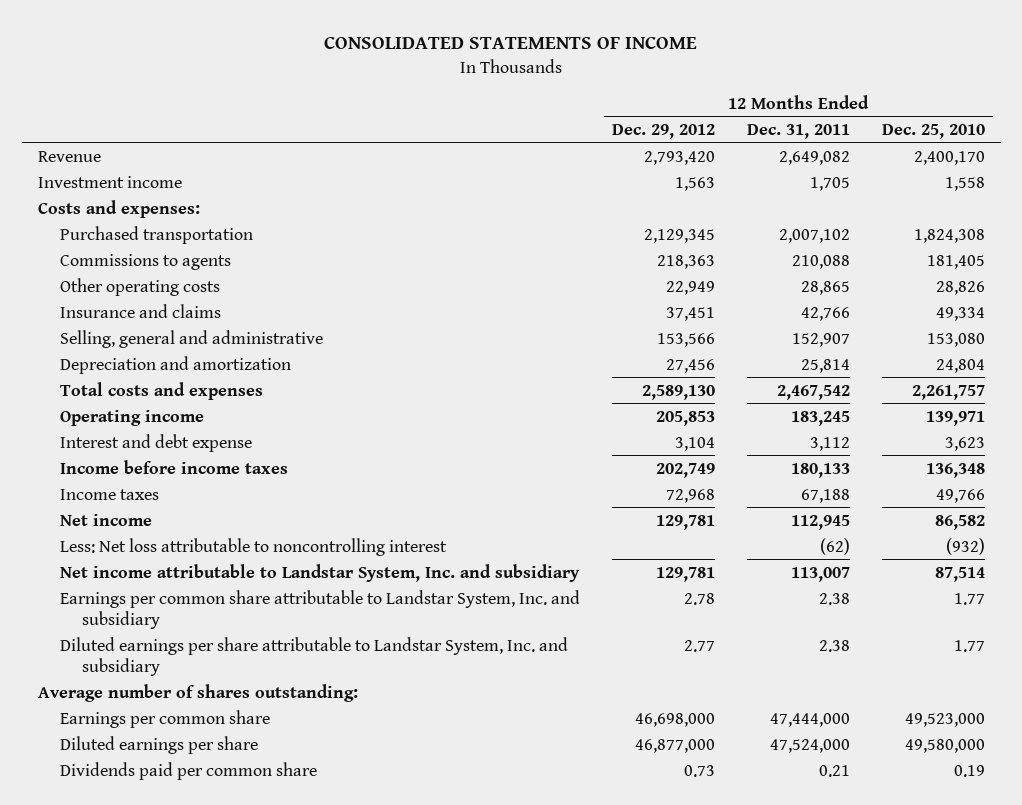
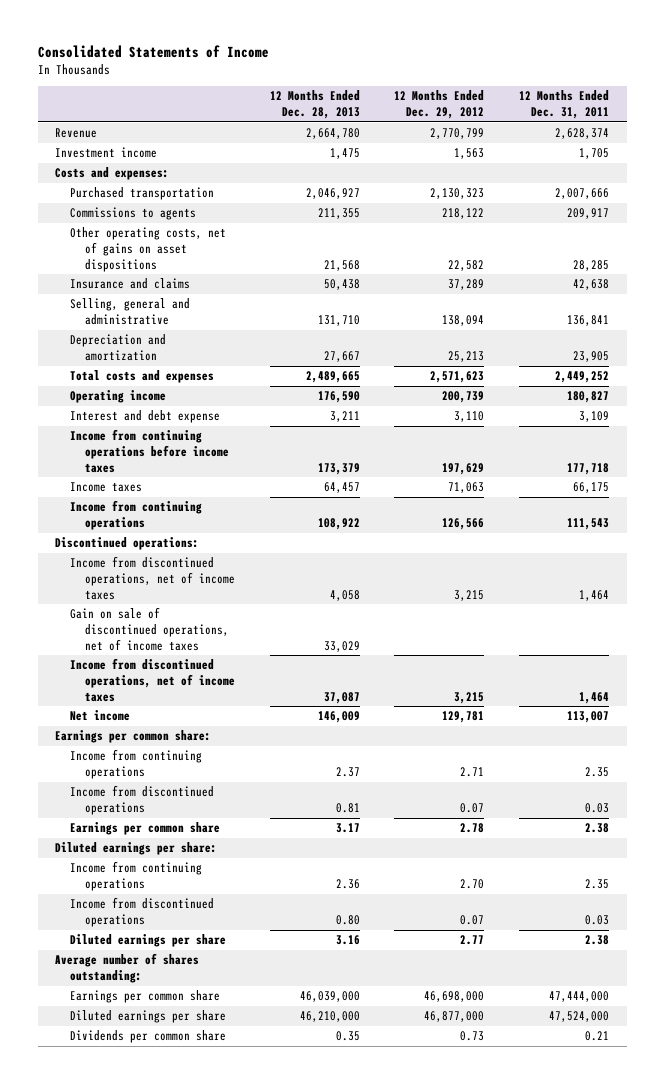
- CONSOLIDATED STATEMENTS OF INCOME
+ Consolidated Statements of Income
- | 12 Months Ended Dec. 29, 2012 | 12 Months Ended Dec. 31, 2011 | 12 Months Ended Dec. 25, 2010
+ | 12 Months Ended Dec. 28, 2013 | 12 Months Ended Dec. 29, 2012 | 12 Months Ended Dec. 31, 2011
- Revenue | 2,793,420 | 2,649,082 | 2,400,170
+ Revenue | 2,664,780 | 2,770,799 | 2,628,374
- Purchased transportation | 2,129,345 | 2,007,102 | 1,824,308
- Commissions to agents | 218,363 | 210,088 | 181,405
- Other operating costs | 22,949 | 28,865 | 28,826
- Insurance and claims | 37,451 | 42,766 | 49,334
- Selling, general and administrative | 153,566 | 152,907 | 153,080
- Depreciation and amortization | 27,456 | 25,814 | 24,804
- Total costs and expenses | 2,589,130 | 2,467,542 | 2,261,757
- Operating income | 205,853 | 183,245 | 139,971
- Interest and debt expense | 3,104 | 3,112 | 3,623
- Income before income taxes | 202,749 | 180,133 | 136,348
- Income taxes | 72,968 | 67,188 | 49,766
- Net income | 129,781 | 112,945 | 86,582
- Less: Net loss attributable to noncontrolling interest | | (62) | (932)
- Net income attributable to Landstar System, Inc. and subsidiary | 129,781 | 113,007 | 87,514
- Earnings per common share attributable to Landstar System, Inc. and subsidiary | 2.78 | 2.38 | 1.77
- Diluted earnings per share attributable to Landstar System, Inc. and subsidiary | 2.77 | 2.38 | 1.77
+ Purchased transportation | 2,046,927 | 2,130,323 | 2,007,666
+ Commissions to agents | 211,355 | 218,122 | 209,917
+ Other operating costs, net of gains on asset dispositions | 21,568 | 22,582 | 28,285
+ Insurance and claims | 50,438 | 37,289 | 42,638
+ Selling, general and administrative | 131,710 | 138,094 | 136,841
+ Depreciation and amortization | 27,667 | 25,213 | 23,905
+ Total costs and expenses | 2,489,665 | 2,571,623 | 2,449,252
+ Operating income | 176,590 | 200,739 | 180,827
+ Interest and debt expense | 3,211 | 3,110 | 3,109
+ Income from continuing operations before income taxes | 173,379 | 197,629 | 177,718
+ Income taxes | 64,457 | 71,063 | 66,175
+ Income from continuing operations | 108,922 | 126,566 | 111,543
+ Discontinued operations:
+ Income from discontinued operations, net of income taxes | 4,058 | 3,215 | 1,464
+ Gain on sale of discontinued operations, net of income taxes | 33,029 | |
+ Income from discontinued operations, net of income taxes | 37,087 | 3,215 | 1,464
+ Net income | 146,009 | 129,781 | 113,007
+ Earnings per common share:
+ Income from continuing operations | 2.37 | 2.71 | 2.35
+ Income from discontinued operations | 0.81 | 0.07 | 0.03
+ Earnings per common share | 3.17 | 2.78 | 2.38
+ Diluted earnings per share:
+ Income from continuing operations | 2.36 | 2.70 | 2.35
+ Income from discontinued operations | 0.80 | 0.07 | 0.03
+ Diluted earnings per share | 3.16 | 2.77 | 2.38
- Dividends paid per common share | 0.73 | 0.21 | 0.19
+ Dividends per common share | 0.35 | 0.73 | 0.21

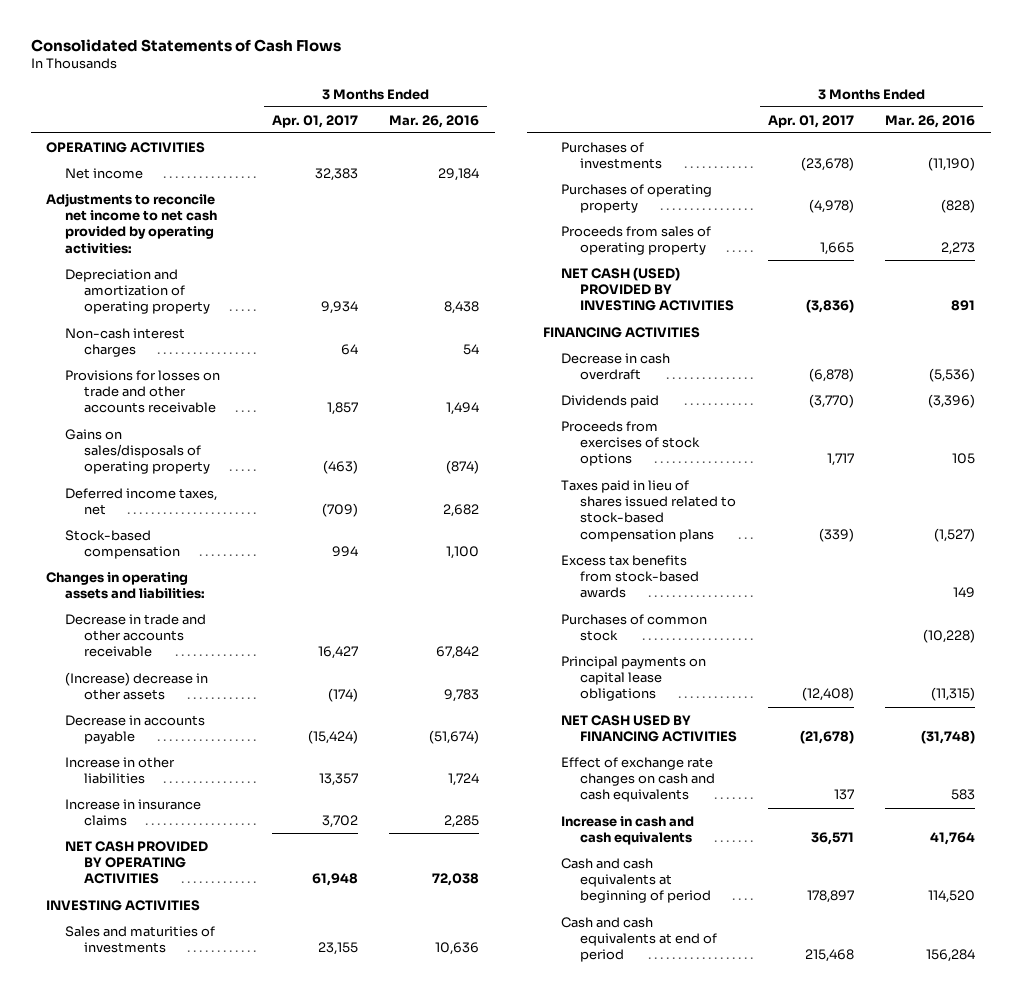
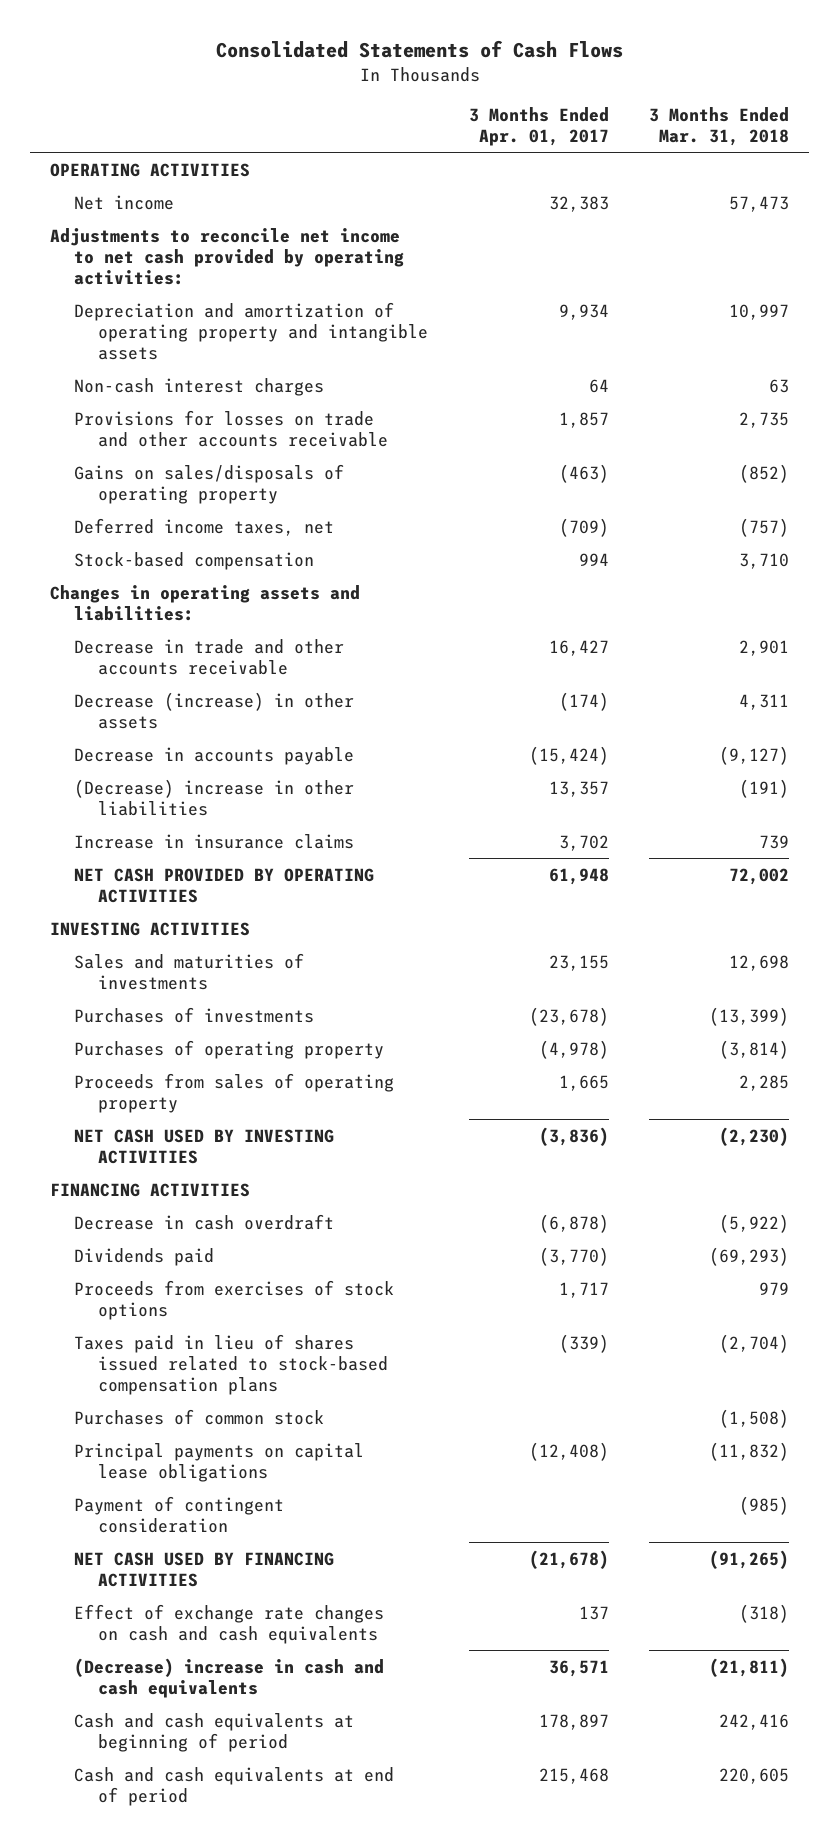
- | 3 Months Ended Apr. 01, 2017 | 3 Months Ended Mar. 26, 2016
+ | 3 Months Ended Apr. 01, 2017 | 3 Months Ended Mar. 31, 2018
- Depreciation and amortization of operating property | 9,934 | 8,438
+ Depreciation and amortization of operating property and intangible assets | 9,934 | 10,997
- (Increase) decrease in other assets | (174) | 9,783
+ Decrease (increase) in other assets | (174) | 4,311
- Increase in other liabilities | 13,357 | 1,724
+ (Decrease) increase in other liabilities | 13,357 | (191)
- NET CASH (USED) PROVIDED BY INVESTING ACTIVITIES | (3,836) | 891
+ NET CASH USED BY INVESTING ACTIVITIES | (3,836) | (2,230)
- Excess tax benefits from stock-based awards | | 149
+ Payment of contingent consideration | | (985)
- Increase in cash and cash equivalents | 36,571 | 41,764
+ (Decrease) increase in cash and cash equivalents | 36,571 | (21,811)

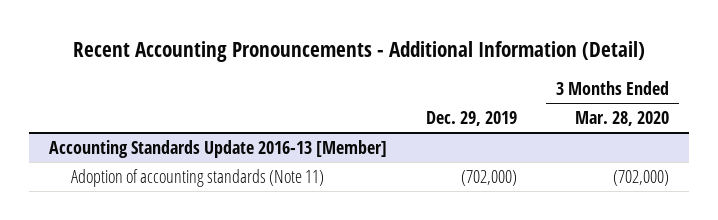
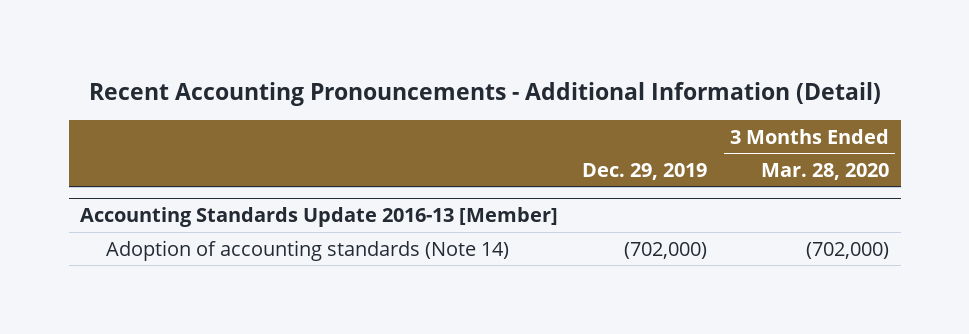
@ Accounting Standards Update 2016-13 [Member]
- Adoption of accounting standards (Note 11) | (702,000) | (702,000)
+ Adoption of accounting standards (Note 14) | (702,000) | (702,000)

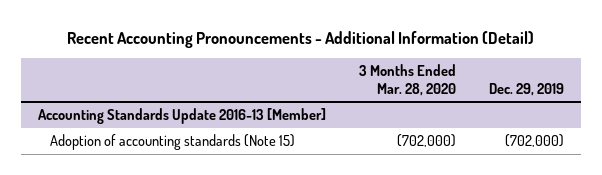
- | Dec. 29, 2019 | 3 Months Ended Mar. 28, 2020
+ | 3 Months Ended Mar. 28, 2020 | Dec. 29, 2019
@ Accounting Standards Update 2016-13 [Member]
- Adoption of accounting standards (Note 14) | (702,000) | (702,000)
+ Adoption of accounting standards (Note 15) | (702,000) | (702,000)

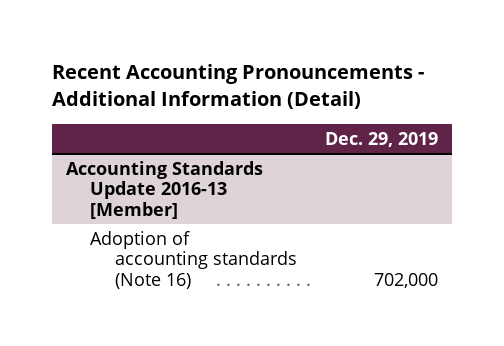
- | 3 Months Ended Mar. 28, 2020 | Dec. 29, 2019
+ | Dec. 29, 2019
@ Accounting Standards Update 2016-13 [Member]
- Adoption of accounting standards (Note 15) | (702,000) | (702,000)
+ Adoption of accounting standards (Note 16) | 702,000

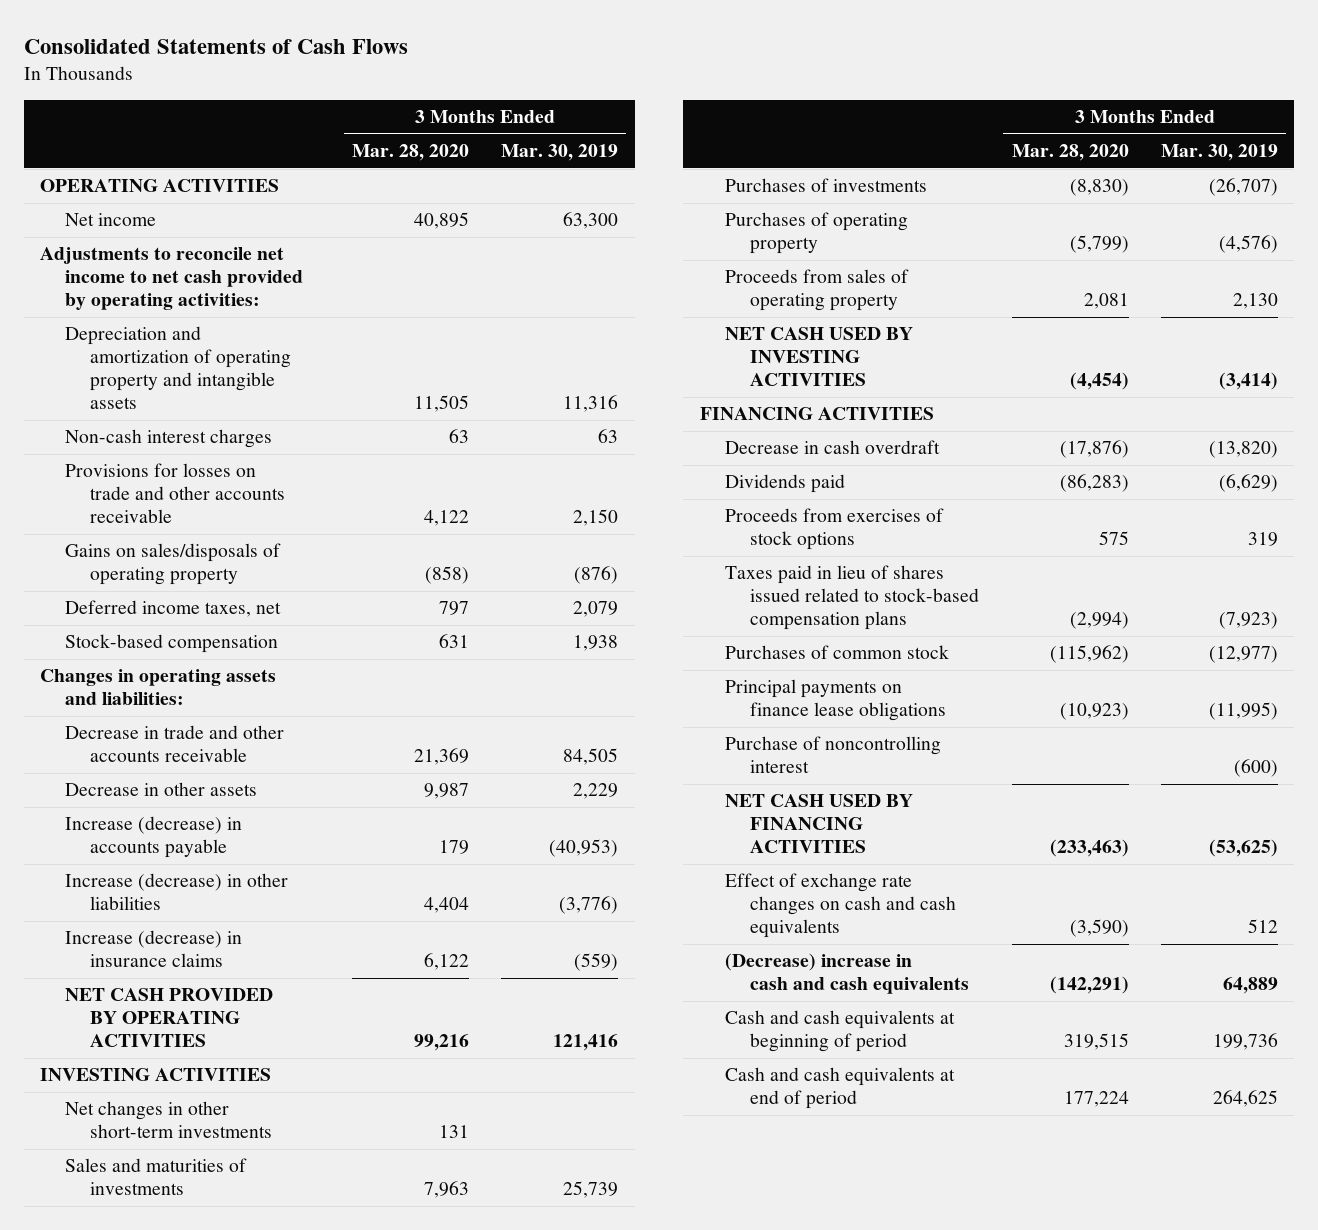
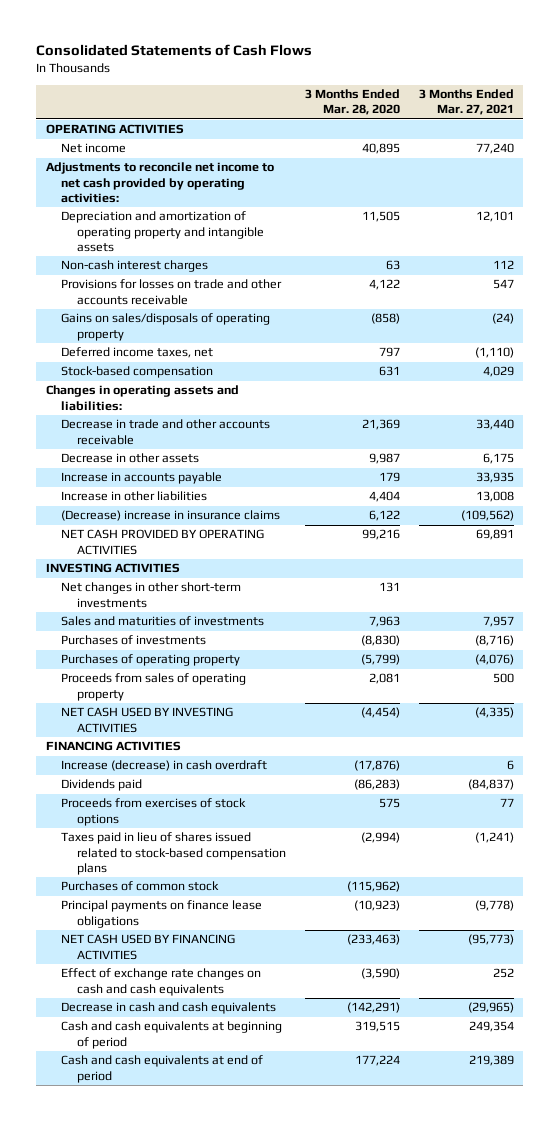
- | 3 Months Ended Mar. 28, 2020 | 3 Months Ended Mar. 30, 2019
+ | 3 Months Ended Mar. 28, 2020 | 3 Months Ended Mar. 27, 2021
- Increase (decrease) in accounts payable | 179 | (40,953)
- Increase (decrease) in other liabilities | 4,404 | (3,776)
- Increase (decrease) in insurance claims | 6,122 | (559)
+ Increase in accounts payable | 179 | 33,935
+ Increase in other liabilities | 4,404 | 13,008
+ (Decrease) increase in insurance claims | 6,122 | (109,562)
- Decrease in cash overdraft | (17,876) | (13,820)
+ Increase (decrease) in cash overdraft | (17,876) | 6
- Purchase of noncontrolling interest | | (600)
- (Decrease) increase in cash and cash equivalents | (142,291) | 64,889
+ Decrease in cash and cash equivalents | (142,291) | (29,965)

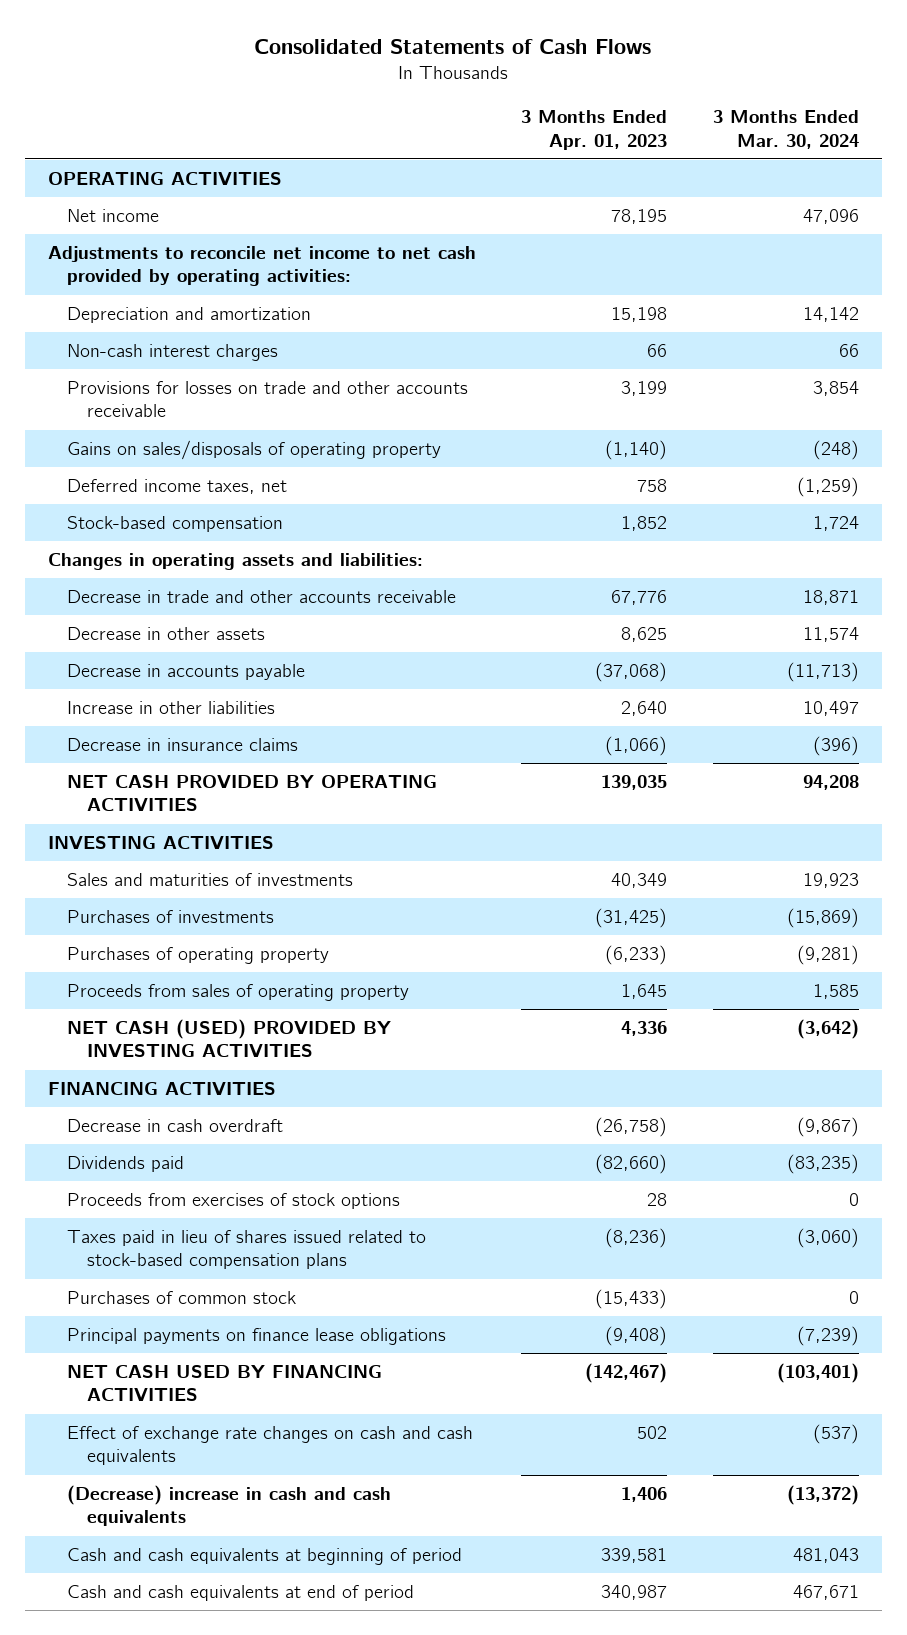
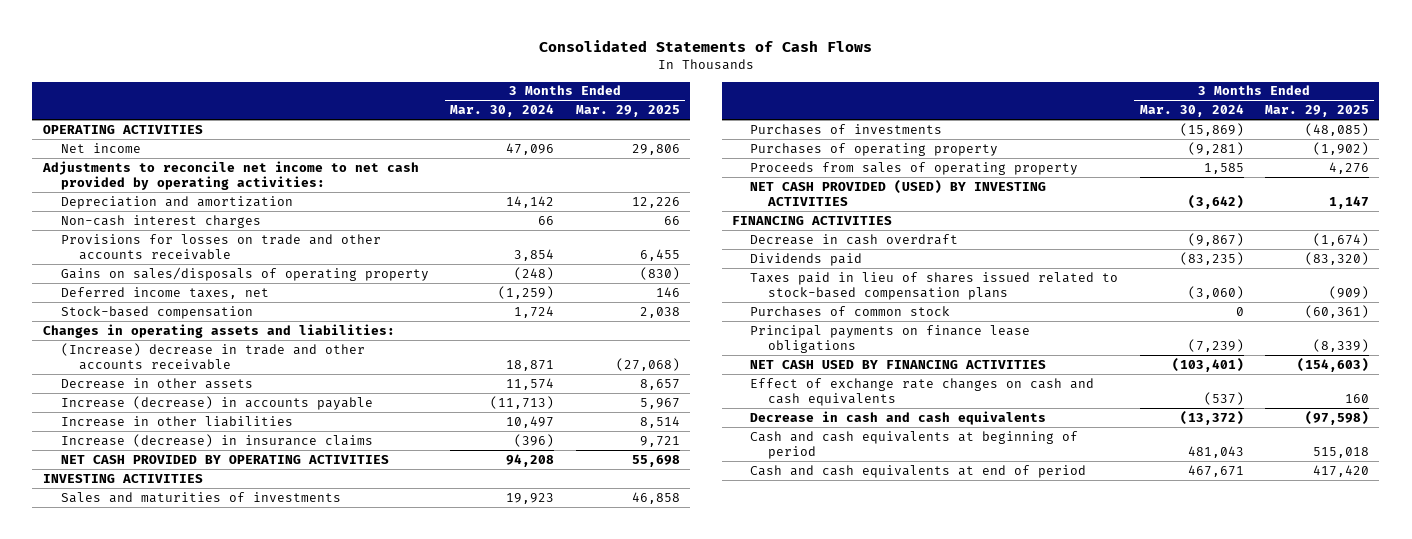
- | 3 Months Ended Apr. 01, 2023 | 3 Months Ended Mar. 30, 2024
+ | 3 Months Ended Mar. 30, 2024 | 3 Months Ended Mar. 29, 2025
- Decrease in trade and other accounts receivable | 67,776 | 18,871
+ (Increase) decrease in trade and other accounts receivable | 18,871 | (27,068)
- Decrease in accounts payable | (37,068) | (11,713)
+ Increase (decrease) in accounts payable | (11,713) | 5,967
- Decrease in insurance claims | (1,066) | (396)
+ Increase (decrease) in insurance claims | (396) | 9,721
- NET CASH (USED) PROVIDED BY INVESTING ACTIVITIES | 4,336 | (3,642)
+ NET CASH PROVIDED (USED) BY INVESTING ACTIVITIES | (3,642) | 1,147
- Proceeds from exercises of stock options | 28 | 0
- (Decrease) increase in cash and cash equivalents | 1,406 | (13,372)
+ Decrease in cash and cash equivalents | (13,372) | (97,598)

